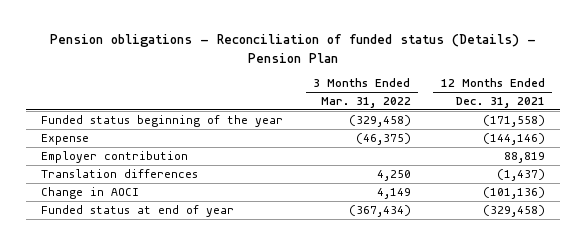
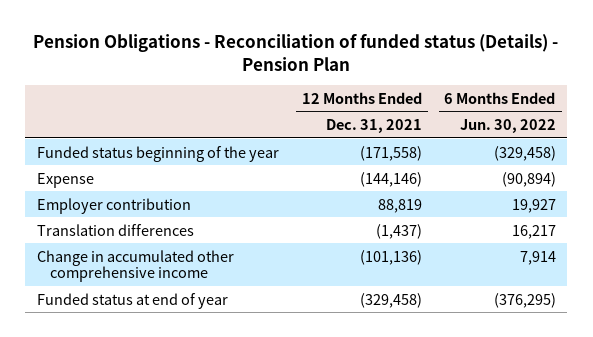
- Pension obligations - Reconciliation of funded status (Details) - Pension Plan
+ Pension Obligations - Reconciliation of funded status (Details) - Pension Plan
- | 3 Months Ended Mar. 31, 2022 | 12 Months Ended Dec. 31, 2021
+ | 12 Months Ended Dec. 31, 2021 | 6 Months Ended Jun. 30, 2022
- Change in AOCI | 4,149 | (101,136)
+ Change in accumulated other comprehensive income | (101,136) | 7,914

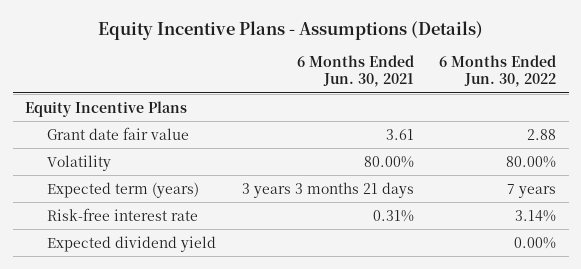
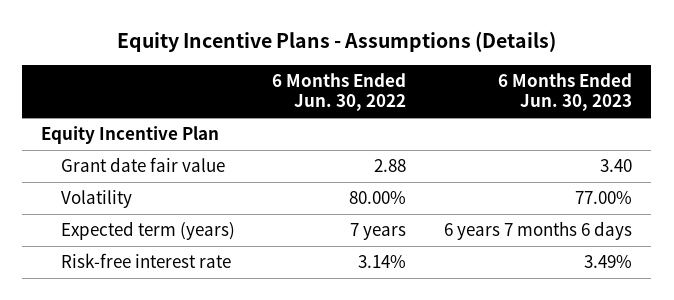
- | 6 Months Ended Jun. 30, 2021 | 6 Months Ended Jun. 30, 2022
+ | 6 Months Ended Jun. 30, 2022 | 6 Months Ended Jun. 30, 2023
- Equity Incentive Plans
+ Equity Incentive Plan
- Expected dividend yield | | 0.00%

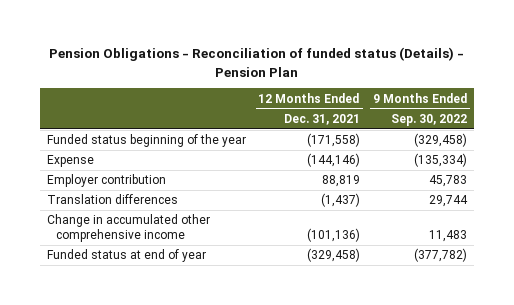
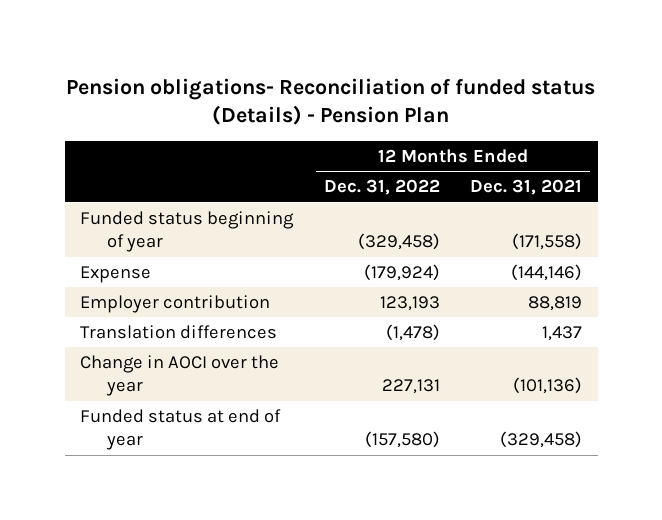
- Pension Obligations - Reconciliation of funded status (Details) - Pension Plan
+ Pension obligations- Reconciliation of funded status (Details) - Pension Plan
- | 12 Months Ended Dec. 31, 2021 | 9 Months Ended Sep. 30, 2022
+ | 12 Months Ended Dec. 31, 2022 | 12 Months Ended Dec. 31, 2021
- Funded status beginning of the year | (171,558) | (329,458)
+ Funded status beginning of year | (329,458) | (171,558)
- Translation differences | (1,437) | 29,744
- Change in accumulated other comprehensive income | (101,136) | 11,483
+ Translation differences | (1,478) | 1,437
+ Change in AOCI over the year | 227,131 | (101,136)

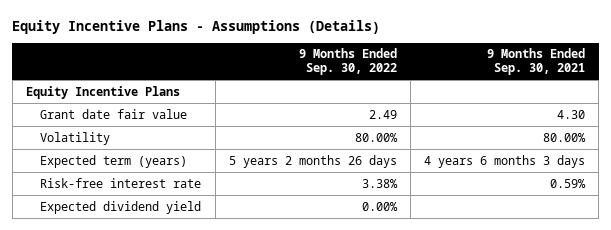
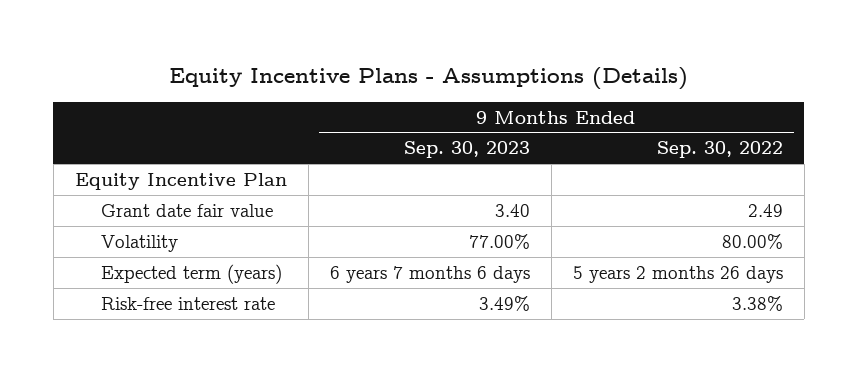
- | 9 Months Ended Sep. 30, 2022 | 9 Months Ended Sep. 30, 2021
+ | 9 Months Ended Sep. 30, 2023 | 9 Months Ended Sep. 30, 2022
- Equity Incentive Plans
+ Equity Incentive Plan
- Expected dividend yield | 0.00% |

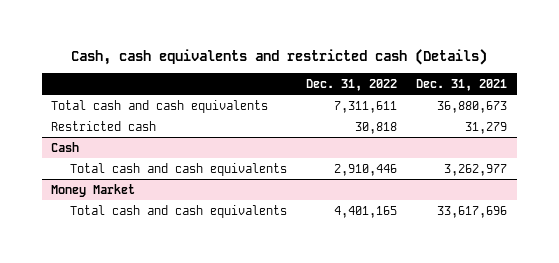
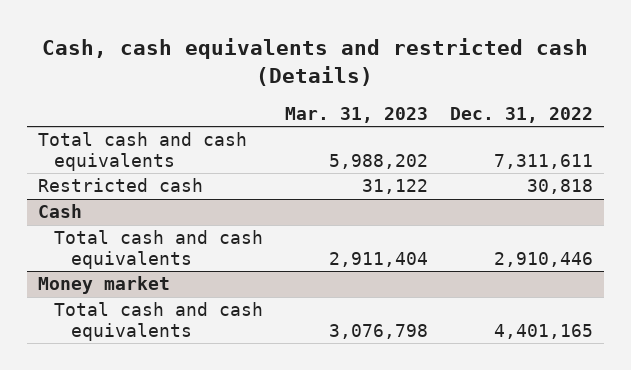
- | Dec. 31, 2022 | Dec. 31, 2021
+ | Mar. 31, 2023 | Dec. 31, 2022
- Money Market
+ Money market

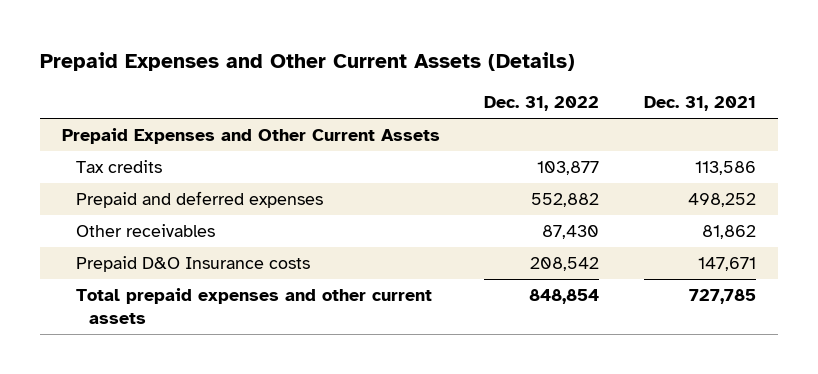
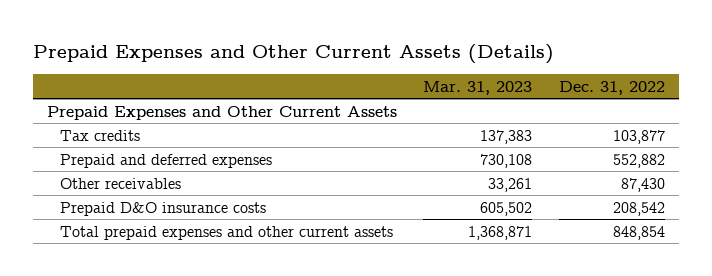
- | Dec. 31, 2022 | Dec. 31, 2021
+ | Mar. 31, 2023 | Dec. 31, 2022
- Prepaid D&O Insurance costs | 208,542 | 147,671
+ Prepaid D&O insurance costs | 605,502 | 208,542

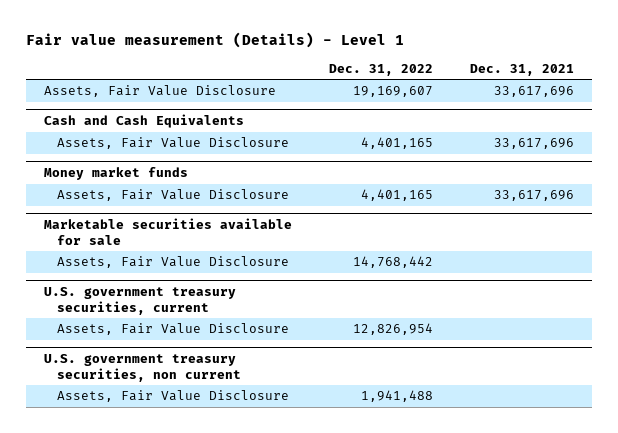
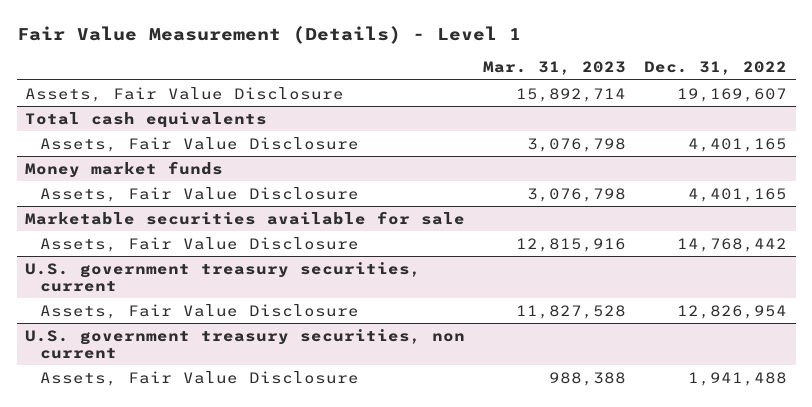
- Fair value measurement (Details) - Level 1
+ Fair Value Measurement (Details) - Level 1
- | Dec. 31, 2022 | Dec. 31, 2021
+ | Mar. 31, 2023 | Dec. 31, 2022
- Cash and Cash Equivalents
+ Total cash equivalents

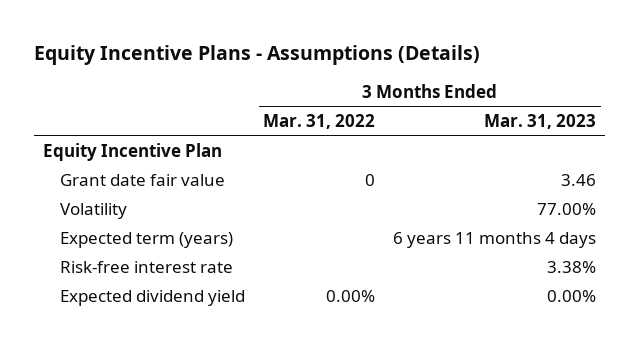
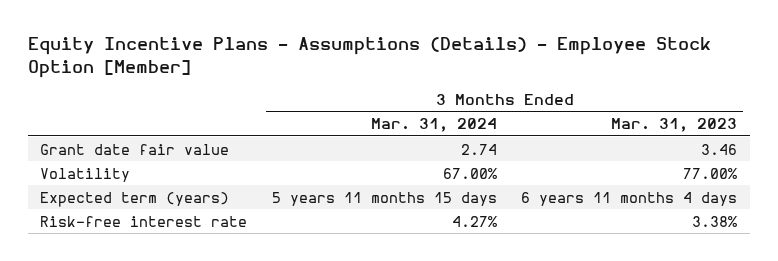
- Equity Incentive Plans - Assumptions (Details)
+ Equity Incentive Plans - Assumptions (Details) - Employee Stock Option [Member]
- | 3 Months Ended Mar. 31, 2022 | 3 Months Ended Mar. 31, 2023
+ | 3 Months Ended Mar. 31, 2024 | 3 Months Ended Mar. 31, 2023
- Equity Incentive Plan
- Expected dividend yield | 0.00% | 0.00%

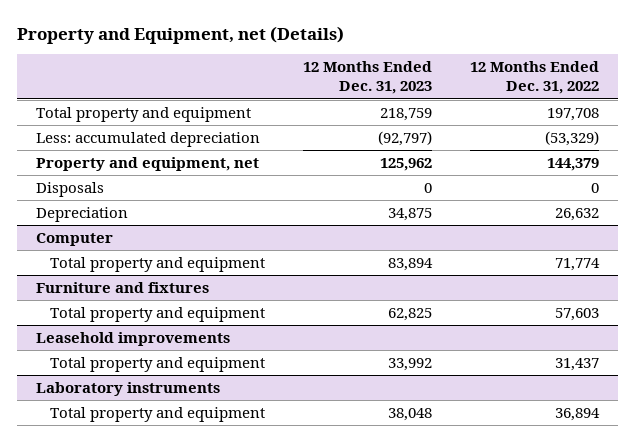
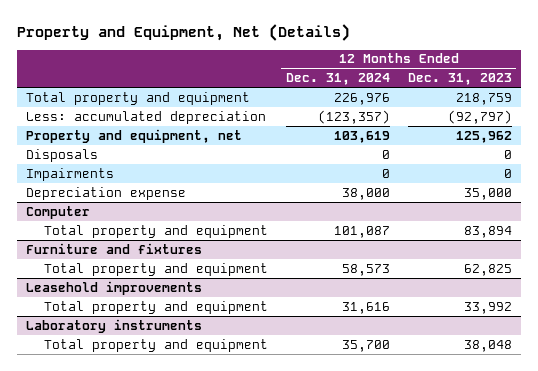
- Property and Equipment, net (Details)
+ Property and Equipment, Net (Details)
- | 12 Months Ended Dec. 31, 2023 | 12 Months Ended Dec. 31, 2022
+ | 12 Months Ended Dec. 31, 2024 | 12 Months Ended Dec. 31, 2023
- Depreciation | 34,875 | 26,632
+ Impairments | 0 | 0
+ Depreciation expense | 38,000 | 35,000

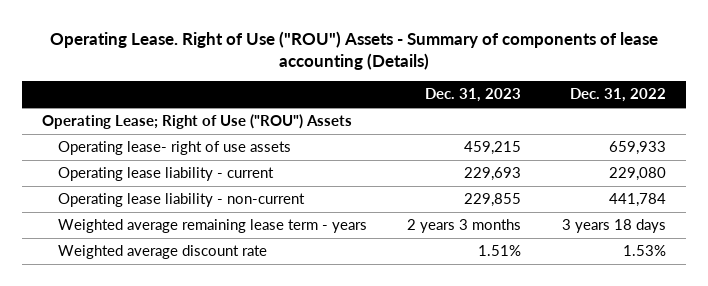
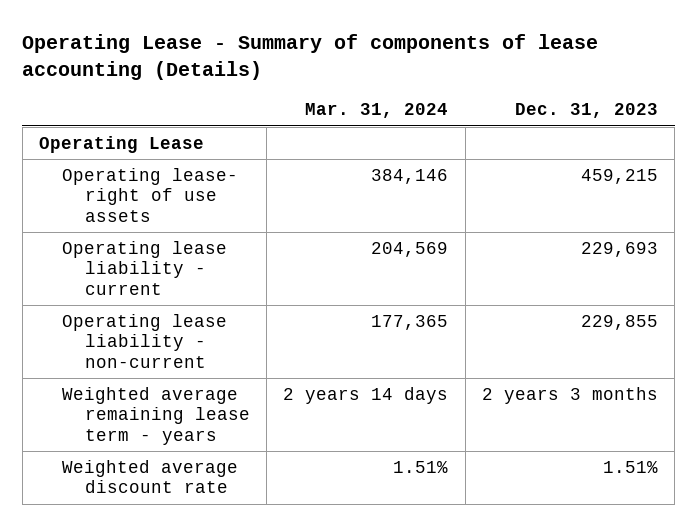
- Operating Lease. Right of Use ("ROU") Assets - Summary of components of lease accounting (Details)
+ Operating Lease - Summary of components of lease accounting (Details)
- | Dec. 31, 2023 | Dec. 31, 2022
+ | Mar. 31, 2024 | Dec. 31, 2023
- Operating Lease; Right of Use ("ROU") Assets
+ Operating Lease

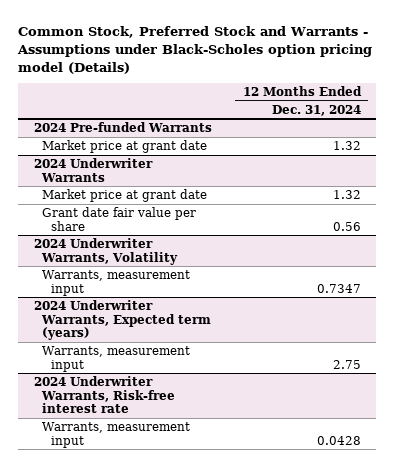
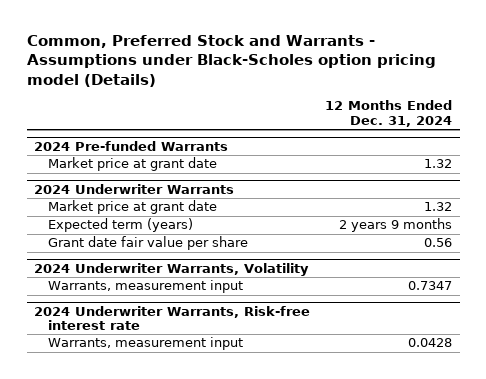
- Common Stock, Preferred Stock and Warrants - Assumptions under Black-Scholes option pricing model (Details)
+ Common, Preferred Stock and Warrants - Assumptions under Black-Scholes option pricing model (Details)
@ 2024 Underwriter Warrants
+ Expected term (years) | 2 years 9 months
- 2024 Underwriter Warrants, Expected term (years)
- Warrants, measurement input | 2.75

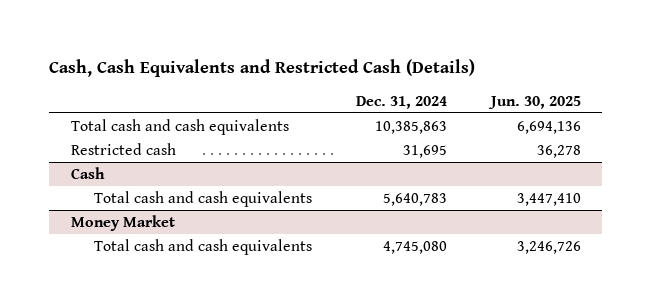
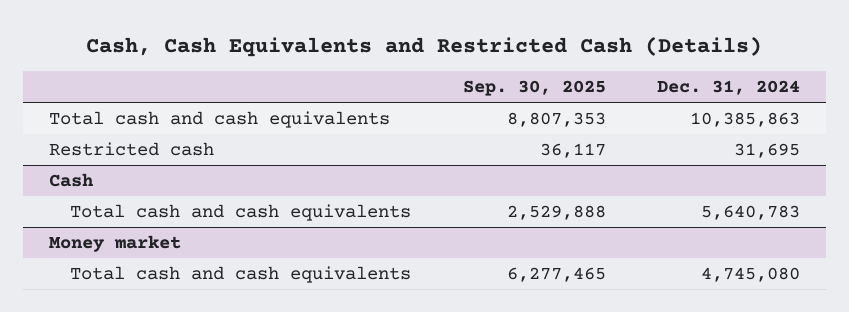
- | Dec. 31, 2024 | Jun. 30, 2025
+ | Sep. 30, 2025 | Dec. 31, 2024
- Money Market
+ Money market

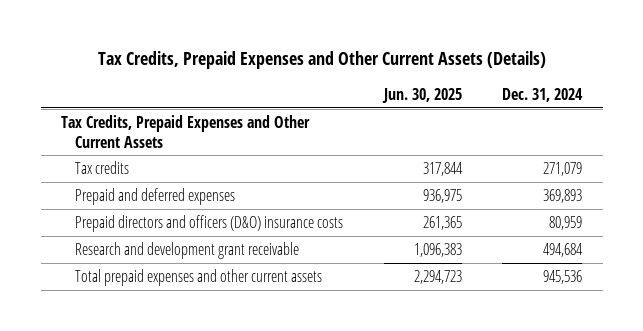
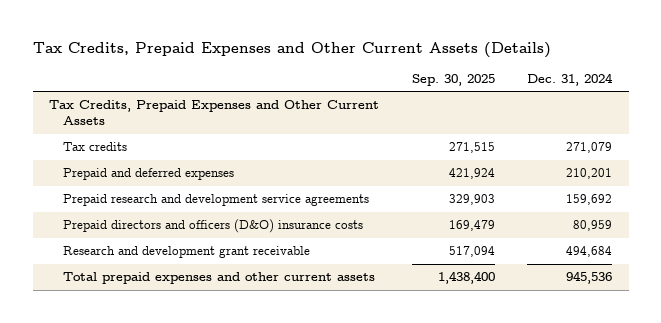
- | Jun. 30, 2025 | Dec. 31, 2024
+ | Sep. 30, 2025 | Dec. 31, 2024
- Prepaid and deferred expenses | 936,975 | 369,893
+ Prepaid and deferred expenses | 421,924 | 210,201
+ Prepaid research and development service agreements | 329,903 | 159,692

